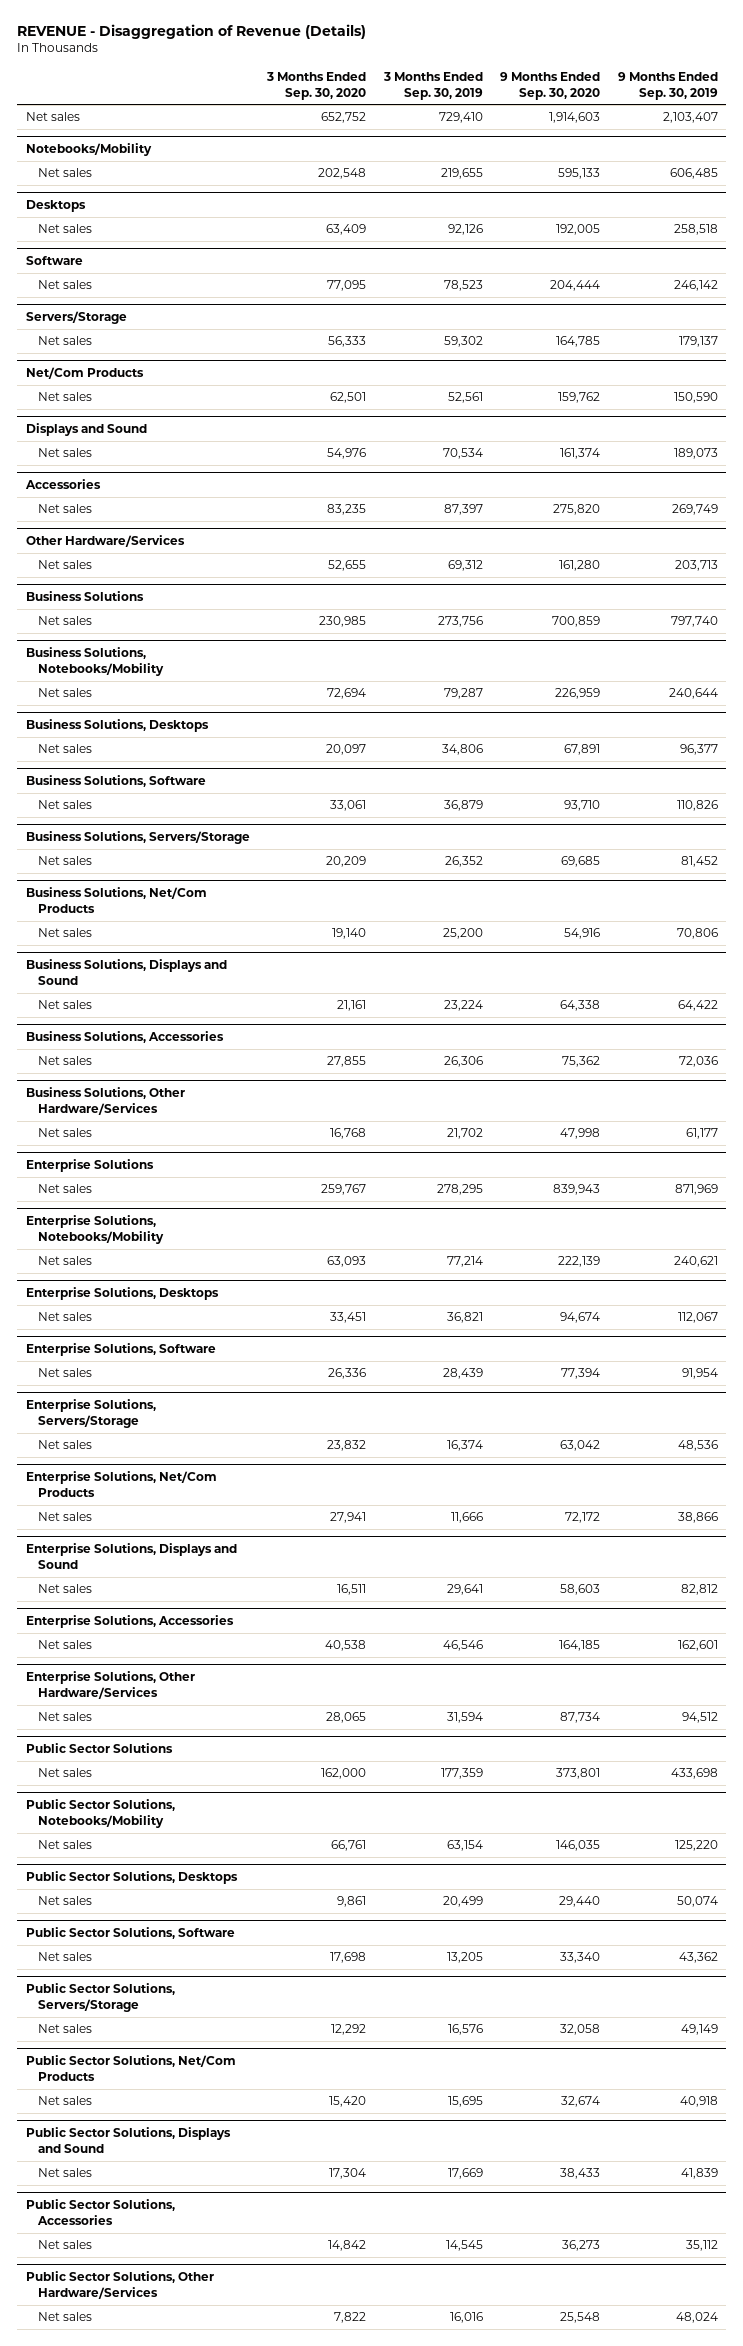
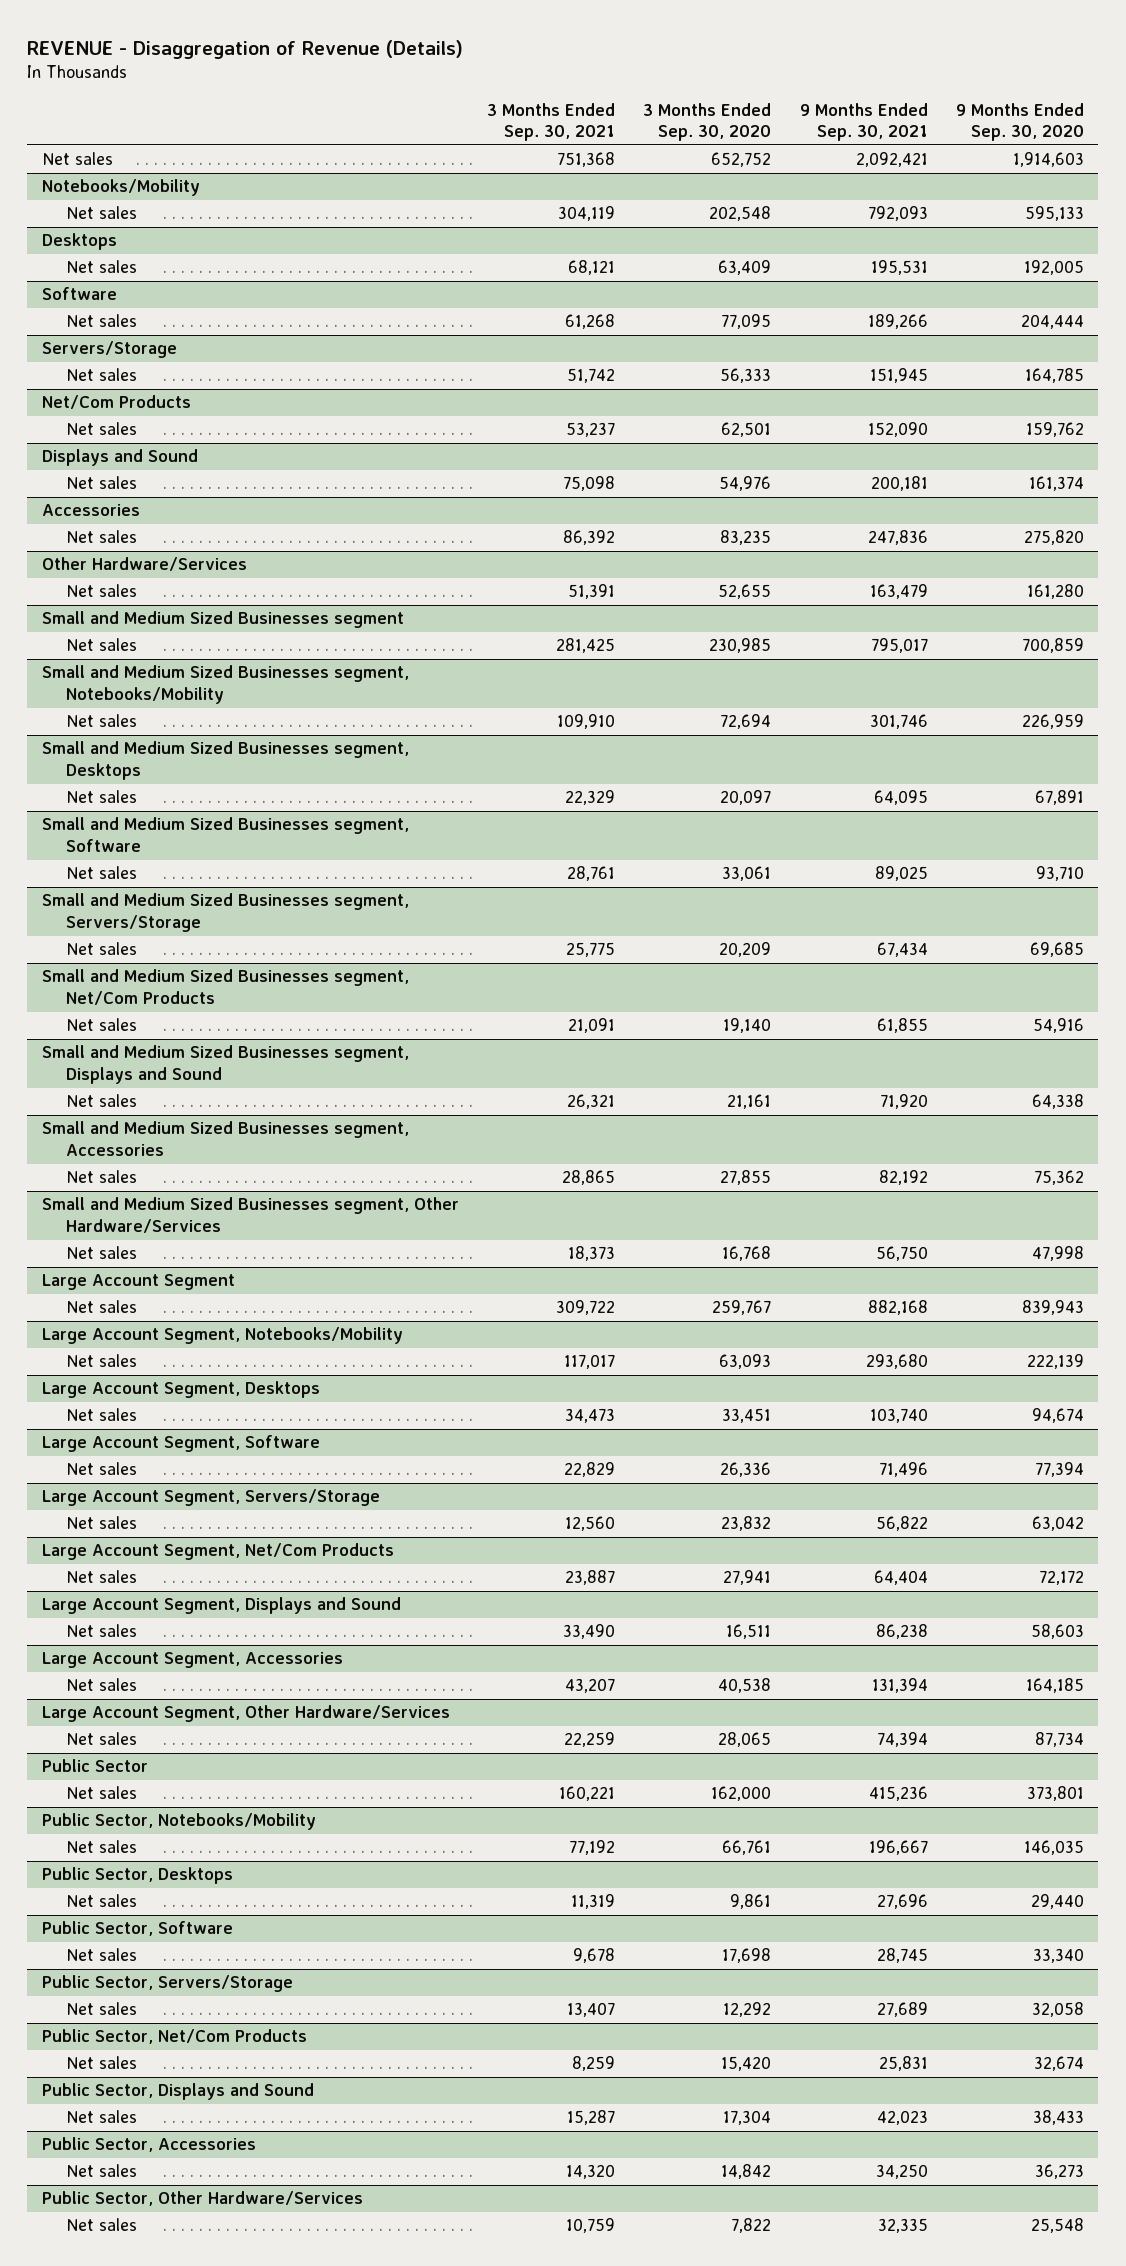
- | 3 Months Ended Sep. 30, 2020 | 3 Months Ended Sep. 30, 2019 | 9 Months Ended Sep. 30, 2020 | 9 Months Ended Sep. 30, 2019
+ | 3 Months Ended Sep. 30, 2021 | 3 Months Ended Sep. 30, 2020 | 9 Months Ended Sep. 30, 2021 | 9 Months Ended Sep. 30, 2020
- Business Solutions
+ Small and Medium Sized Businesses segment
- Business Solutions, Notebooks/Mobility
+ Small and Medium Sized Businesses segment, Notebooks/Mobility
- Business Solutions, Desktops
+ Small and Medium Sized Businesses segment, Desktops
- Business Solutions, Software
+ Small and Medium Sized Businesses segment, Software
- Business Solutions, Servers/Storage
+ Small and Medium Sized Businesses segment, Servers/Storage
- Business Solutions, Net/Com Products
+ Small and Medium Sized Businesses segment, Net/Com Products
- Business Solutions, Displays and Sound
+ Small and Medium Sized Businesses segment, Displays and Sound
- Business Solutions, Accessories
+ Small and Medium Sized Businesses segment, Accessories
- Business Solutions, Other Hardware/Services
+ Small and Medium Sized Businesses segment, Other Hardware/Services
- Enterprise Solutions
+ Large Account Segment
- Enterprise Solutions, Notebooks/Mobility
+ Large Account Segment, Notebooks/Mobility
- Enterprise Solutions, Desktops
+ Large Account Segment, Desktops
- Enterprise Solutions, Software
+ Large Account Segment, Software
- Enterprise Solutions, Servers/Storage
+ Large Account Segment, Servers/Storage
- Enterprise Solutions, Net/Com Products
+ Large Account Segment, Net/Com Products
- Enterprise Solutions, Displays and Sound
+ Large Account Segment, Displays and Sound
- Enterprise Solutions, Accessories
+ Large Account Segment, Accessories
- Enterprise Solutions, Other Hardware/Services
+ Large Account Segment, Other Hardware/Services
- Public Sector Solutions
+ Public Sector
- Public Sector Solutions, Notebooks/Mobility
+ Public Sector, Notebooks/Mobility
- Public Sector Solutions, Desktops
+ Public Sector, Desktops
- Public Sector Solutions, Software
+ Public Sector, Software
- Public Sector Solutions, Servers/Storage
+ Public Sector, Servers/Storage
- Public Sector Solutions, Net/Com Products
+ Public Sector, Net/Com Products
- Public Sector Solutions, Displays and Sound
+ Public Sector, Displays and Sound
- Public Sector Solutions, Accessories
+ Public Sector, Accessories
- Public Sector Solutions, Other Hardware/Services
+ Public Sector, Other Hardware/Services

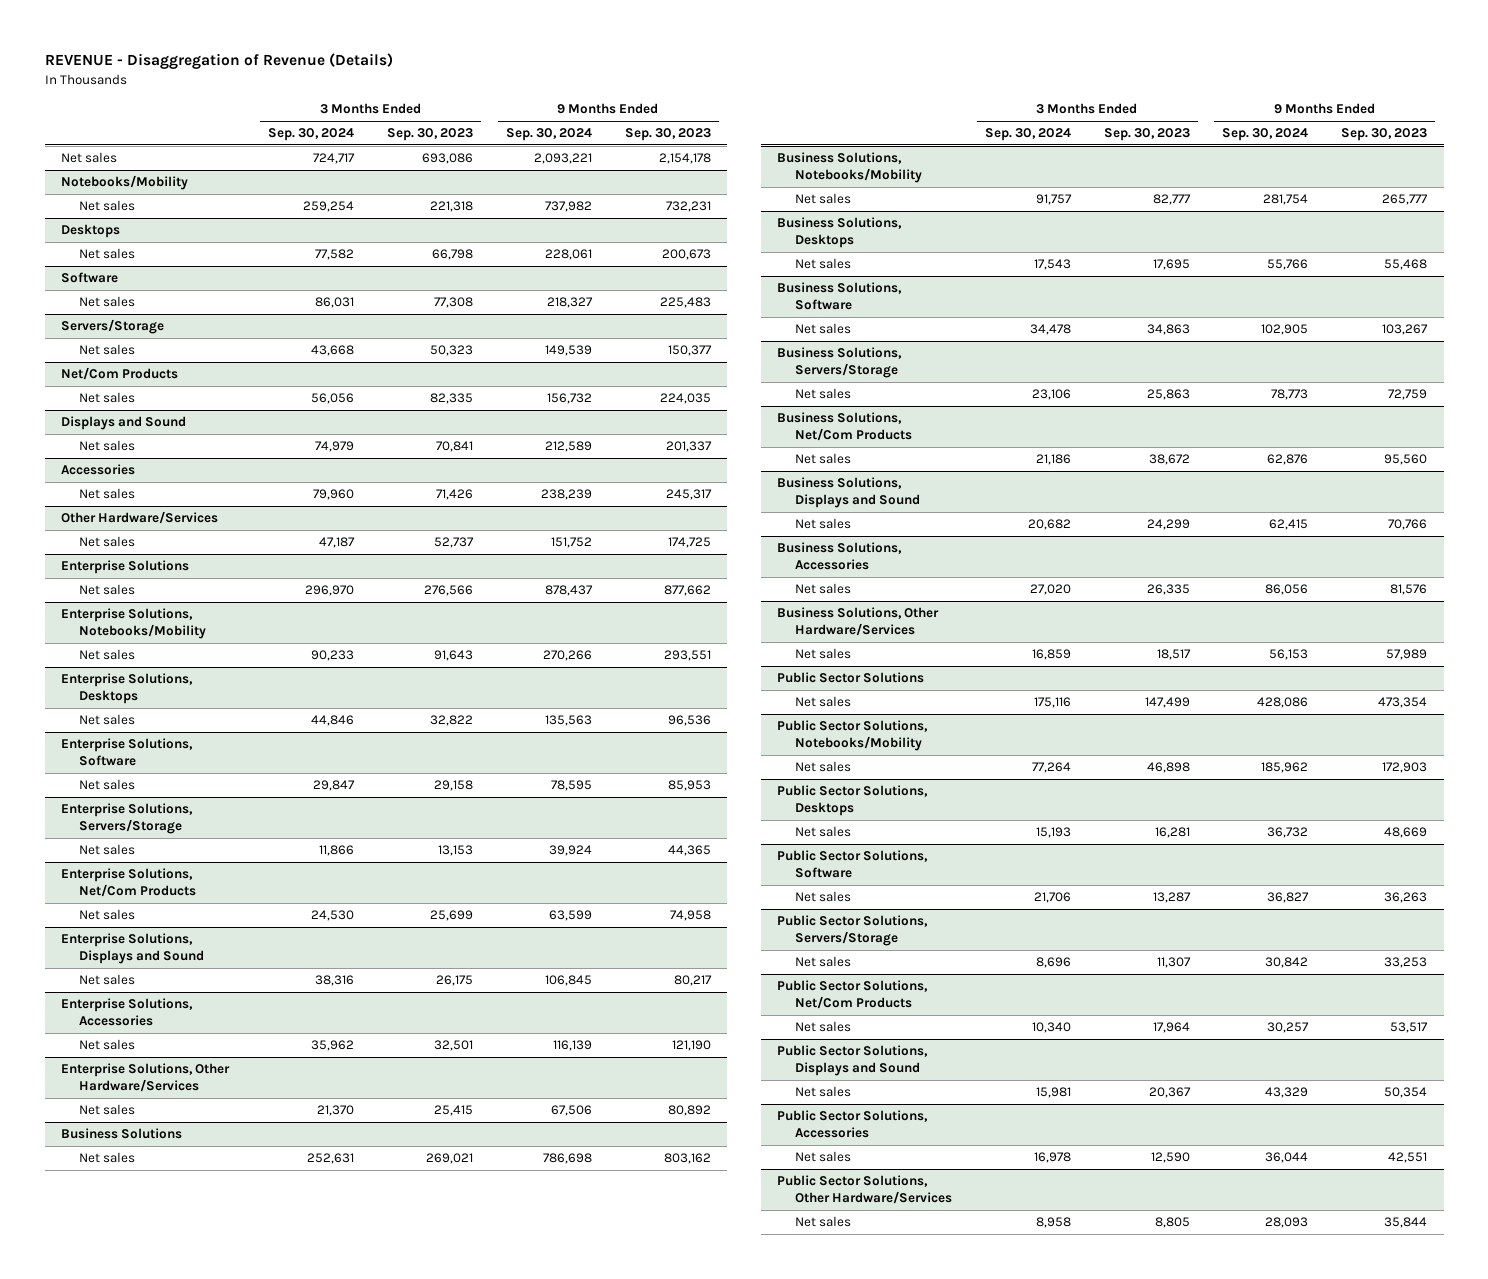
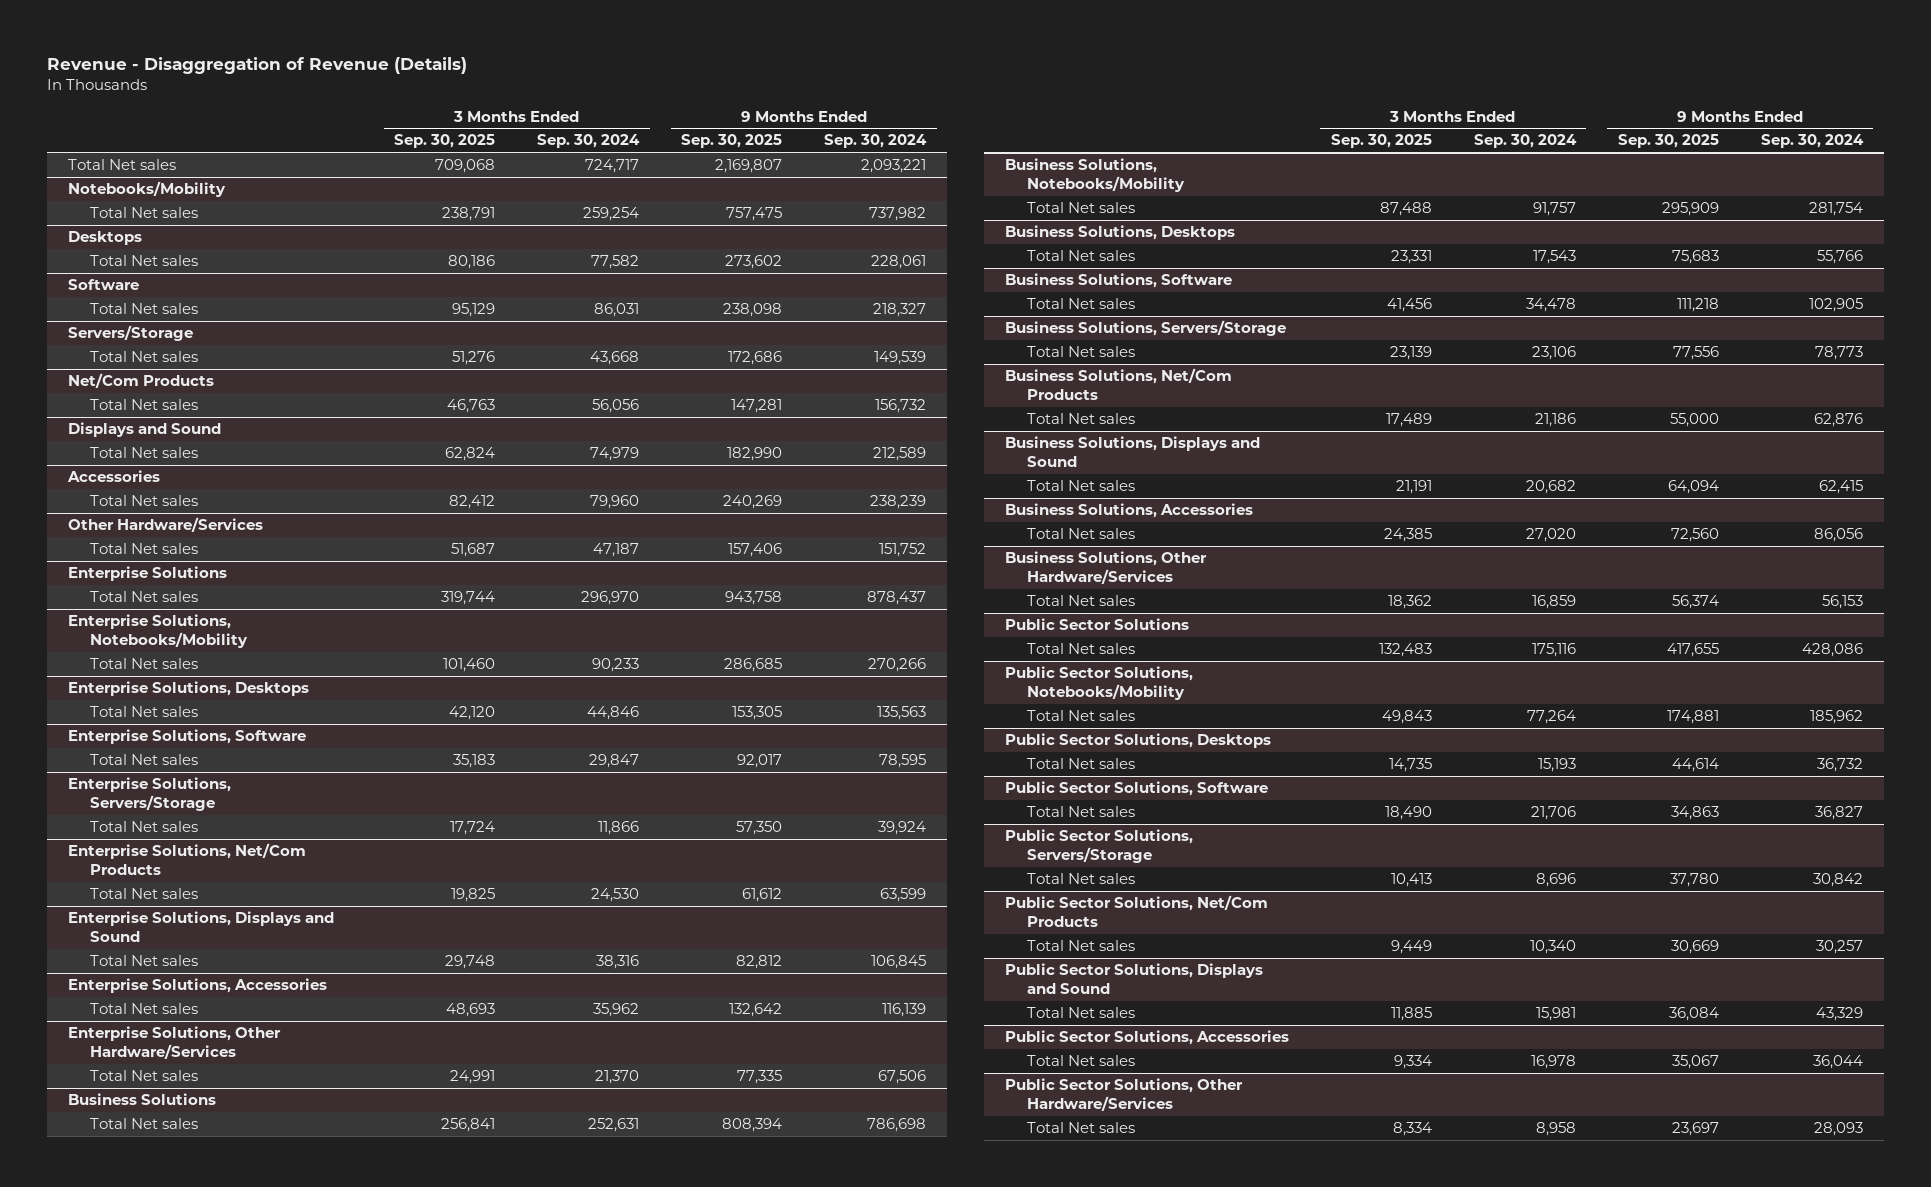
- REVENUE - Disaggregation of Revenue (Details)
+ Revenue - Disaggregation of Revenue (Details)
- | 3 Months Ended Sep. 30, 2024 | 3 Months Ended Sep. 30, 2023 | 9 Months Ended Sep. 30, 2024 | 9 Months Ended Sep. 30, 2023
+ | 3 Months Ended Sep. 30, 2025 | 3 Months Ended Sep. 30, 2024 | 9 Months Ended Sep. 30, 2025 | 9 Months Ended Sep. 30, 2024
- Net sales | 724,717 | 693,086 | 2,093,221 | 2,154,178
+ Total Net sales | 709,068 | 724,717 | 2,169,807 | 2,093,221
@ Notebooks/Mobility
- Net sales | 259,254 | 221,318 | 737,982 | 732,231
+ Total Net sales | 238,791 | 259,254 | 757,475 | 737,982
@ Desktops
- Net sales | 77,582 | 66,798 | 228,061 | 200,673
+ Total Net sales | 80,186 | 77,582 | 273,602 | 228,061
@ Software
- Net sales | 86,031 | 77,308 | 218,327 | 225,483
+ Total Net sales | 95,129 | 86,031 | 238,098 | 218,327
@ Servers/Storage
- Net sales | 43,668 | 50,323 | 149,539 | 150,377
+ Total Net sales | 51,276 | 43,668 | 172,686 | 149,539
@ Net/Com Products
- Net sales | 56,056 | 82,335 | 156,732 | 224,035
+ Total Net sales | 46,763 | 56,056 | 147,281 | 156,732
@ Displays and Sound
- Net sales | 74,979 | 70,841 | 212,589 | 201,337
+ Total Net sales | 62,824 | 74,979 | 182,990 | 212,589
@ Accessories
- Net sales | 79,960 | 71,426 | 238,239 | 245,317
+ Total Net sales | 82,412 | 79,960 | 240,269 | 238,239
@ Other Hardware/Services
- Net sales | 47,187 | 52,737 | 151,752 | 174,725
+ Total Net sales | 51,687 | 47,187 | 157,406 | 151,752
@ Enterprise Solutions
- Net sales | 296,970 | 276,566 | 878,437 | 877,662
+ Total Net sales | 319,744 | 296,970 | 943,758 | 878,437
@ Enterprise Solutions, Notebooks/Mobility
- Net sales | 90,233 | 91,643 | 270,266 | 293,551
+ Total Net sales | 101,460 | 90,233 | 286,685 | 270,266
@ Enterprise Solutions, Desktops
- Net sales | 44,846 | 32,822 | 135,563 | 96,536
+ Total Net sales | 42,120 | 44,846 | 153,305 | 135,563
@ Enterprise Solutions, Software
- Net sales | 29,847 | 29,158 | 78,595 | 85,953
+ Total Net sales | 35,183 | 29,847 | 92,017 | 78,595
@ Enterprise Solutions, Servers/Storage
- Net sales | 11,866 | 13,153 | 39,924 | 44,365
+ Total Net sales | 17,724 | 11,866 | 57,350 | 39,924
@ Enterprise Solutions, Net/Com Products
- Net sales | 24,530 | 25,699 | 63,599 | 74,958
+ Total Net sales | 19,825 | 24,530 | 61,612 | 63,599
@ Enterprise Solutions, Displays and Sound
- Net sales | 38,316 | 26,175 | 106,845 | 80,217
+ Total Net sales | 29,748 | 38,316 | 82,812 | 106,845
@ Enterprise Solutions, Accessories
- Net sales | 35,962 | 32,501 | 116,139 | 121,190
+ Total Net sales | 48,693 | 35,962 | 132,642 | 116,139
@ Enterprise Solutions, Other Hardware/Services
- Net sales | 21,370 | 25,415 | 67,506 | 80,892
+ Total Net sales | 24,991 | 21,370 | 77,335 | 67,506
@ Business Solutions
- Net sales | 252,631 | 269,021 | 786,698 | 803,162
+ Total Net sales | 256,841 | 252,631 | 808,394 | 786,698
@ Business Solutions, Notebooks/Mobility
- Net sales | 91,757 | 82,777 | 281,754 | 265,777
+ Total Net sales | 87,488 | 91,757 | 295,909 | 281,754
@ Business Solutions, Desktops
- Net sales | 17,543 | 17,695 | 55,766 | 55,468
+ Total Net sales | 23,331 | 17,543 | 75,683 | 55,766
@ Business Solutions, Software
- Net sales | 34,478 | 34,863 | 102,905 | 103,267
+ Total Net sales | 41,456 | 34,478 | 111,218 | 102,905
@ Business Solutions, Servers/Storage
- Net sales | 23,106 | 25,863 | 78,773 | 72,759
+ Total Net sales | 23,139 | 23,106 | 77,556 | 78,773
@ Business Solutions, Net/Com Products
- Net sales | 21,186 | 38,672 | 62,876 | 95,560
+ Total Net sales | 17,489 | 21,186 | 55,000 | 62,876
@ Business Solutions, Displays and Sound
- Net sales | 20,682 | 24,299 | 62,415 | 70,766
+ Total Net sales | 21,191 | 20,682 | 64,094 | 62,415
@ Business Solutions, Accessories
- Net sales | 27,020 | 26,335 | 86,056 | 81,576
+ Total Net sales | 24,385 | 27,020 | 72,560 | 86,056
@ Business Solutions, Other Hardware/Services
- Net sales | 16,859 | 18,517 | 56,153 | 57,989
+ Total Net sales | 18,362 | 16,859 | 56,374 | 56,153
@ Public Sector Solutions
- Net sales | 175,116 | 147,499 | 428,086 | 473,354
+ Total Net sales | 132,483 | 175,116 | 417,655 | 428,086
@ Public Sector Solutions, Notebooks/Mobility
- Net sales | 77,264 | 46,898 | 185,962 | 172,903
+ Total Net sales | 49,843 | 77,264 | 174,881 | 185,962
@ Public Sector Solutions, Desktops
- Net sales | 15,193 | 16,281 | 36,732 | 48,669
+ Total Net sales | 14,735 | 15,193 | 44,614 | 36,732
@ Public Sector Solutions, Software
- Net sales | 21,706 | 13,287 | 36,827 | 36,263
+ Total Net sales | 18,490 | 21,706 | 34,863 | 36,827
@ Public Sector Solutions, Servers/Storage
- Net sales | 8,696 | 11,307 | 30,842 | 33,253
+ Total Net sales | 10,413 | 8,696 | 37,780 | 30,842
@ Public Sector Solutions, Net/Com Products
- Net sales | 10,340 | 17,964 | 30,257 | 53,517
+ Total Net sales | 9,449 | 10,340 | 30,669 | 30,257
@ Public Sector Solutions, Displays and Sound
- Net sales | 15,981 | 20,367 | 43,329 | 50,354
+ Total Net sales | 11,885 | 15,981 | 36,084 | 43,329
@ Public Sector Solutions, Accessories
- Net sales | 16,978 | 12,590 | 36,044 | 42,551
+ Total Net sales | 9,334 | 16,978 | 35,067 | 36,044
@ Public Sector Solutions, Other Hardware/Services
- Net sales | 8,958 | 8,805 | 28,093 | 35,844
+ Total Net sales | 8,334 | 8,958 | 23,697 | 28,093

